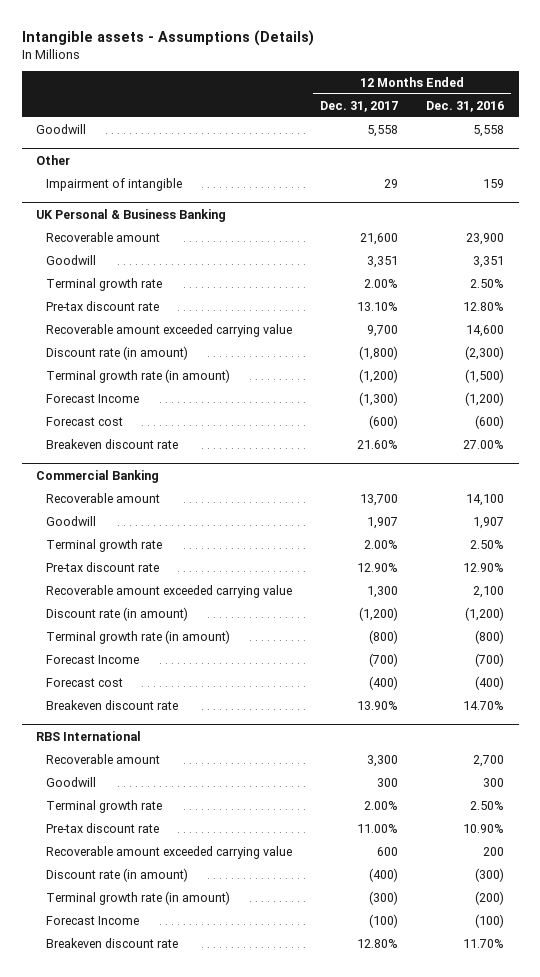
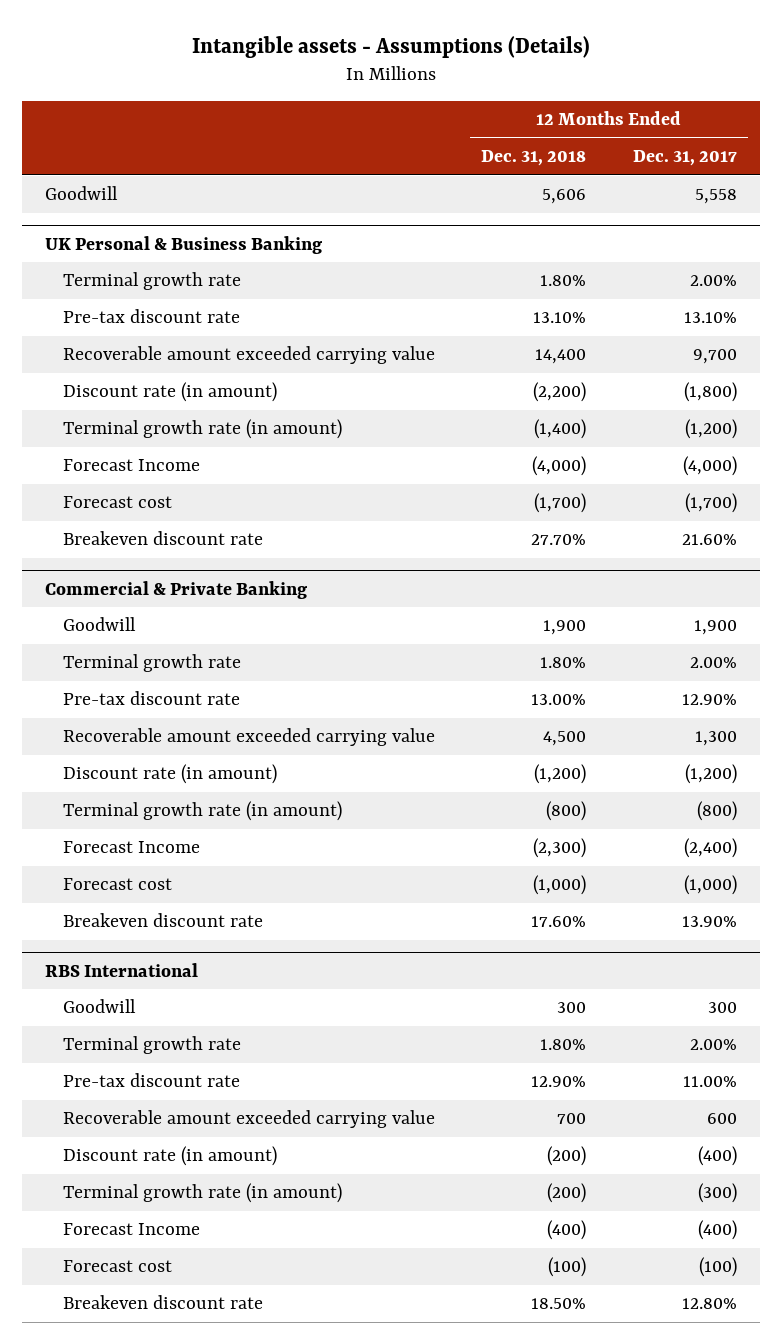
- | 12 Months Ended Dec. 31, 2017 | 12 Months Ended Dec. 31, 2016
+ | 12 Months Ended Dec. 31, 2018 | 12 Months Ended Dec. 31, 2017
- Other
- Impairment of intangible | 29 | 159
@ UK Personal & Business Banking
- Recoverable amount | 21,600 | 23,900
- Goodwill | 3,351 | 3,351
- Forecast Income | (1,300) | (1,200)
- Forecast cost | (600) | (600)
+ Forecast Income | (4,000) | (4,000)
+ Forecast cost | (1,700) | (1,700)
- Commercial Banking
- Recoverable amount | 13,700 | 14,100
- Goodwill | 1,907 | 1,907
+ Commercial & Private Banking
+ Goodwill | 1,900 | 1,900
- Forecast Income | (700) | (700)
- Forecast cost | (400) | (400)
+ Forecast Income | (2,300) | (2,400)
+ Forecast cost | (1,000) | (1,000)
@ RBS International
- Recoverable amount | 3,300 | 2,700
- Forecast Income | (100) | (100)
+ Forecast Income | (400) | (400)
+ Forecast cost | (100) | (100)

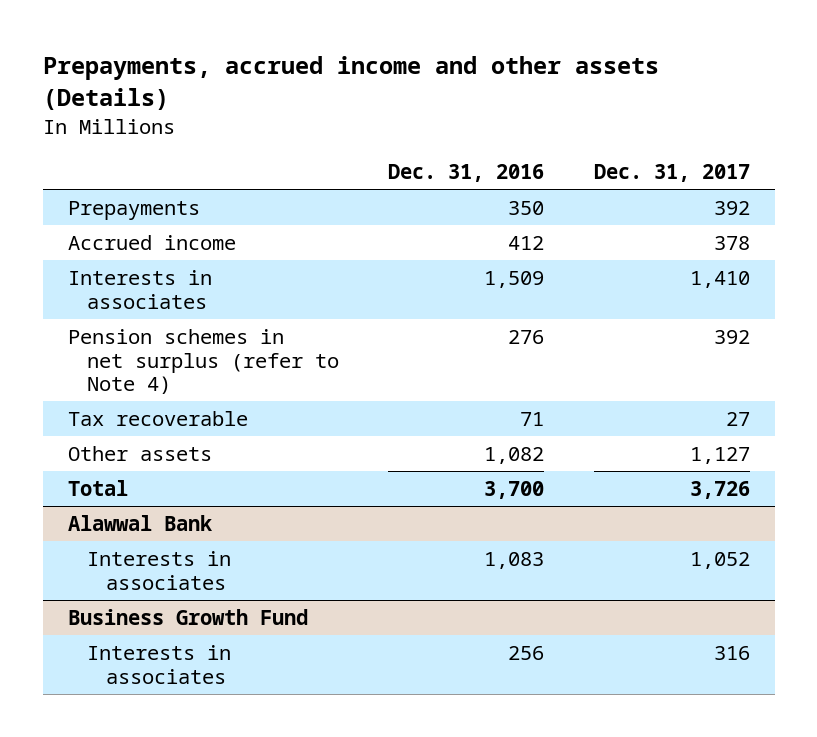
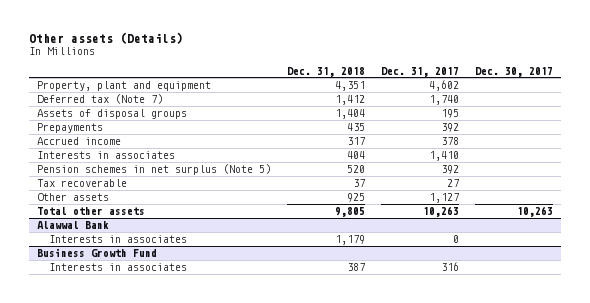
- Prepayments, accrued income and other assets (Details)
+ Other assets (Details)
- | Dec. 31, 2016 | Dec. 31, 2017
+ | Dec. 31, 2018 | Dec. 31, 2017 | Dec. 30, 2017
+ Property, plant and equipment | 4,351 | 4,602 |
+ Deferred tax (Note 7) | 1,412 | 1,740 |
+ Assets of disposal groups | 1,404 | 195 |
- Pension schemes in net surplus (refer to Note 4) | 276 | 392
+ Pension schemes in net surplus (Note 5) | 520 | 392 |
- Total | 3,700 | 3,726
+ Total other assets | 9,805 | 10,263 | 10,263
@ Alawwal Bank
- Interests in associates | 1,083 | 1,052
+ Interests in associates | 1,179 | 0 |

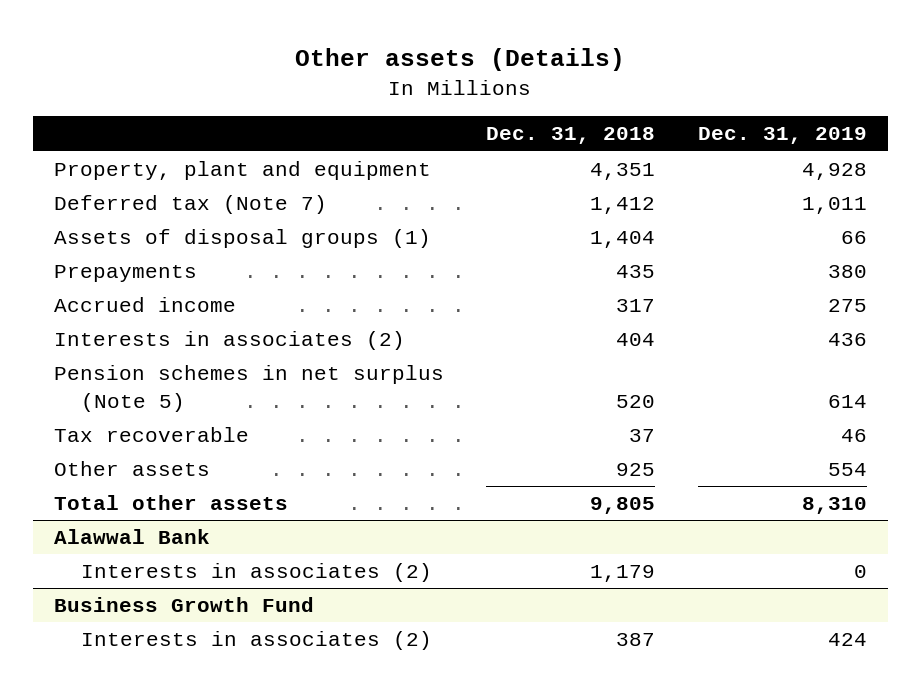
- | Dec. 31, 2018 | Dec. 31, 2017 | Dec. 30, 2017
+ | Dec. 31, 2018 | Dec. 31, 2019
- Assets of disposal groups | 1,404 | 195 |
+ Assets of disposal groups (1) | 1,404 | 66
- Interests in associates | 404 | 1,410 |
+ Interests in associates (2) | 404 | 436
@ Alawwal Bank
- Interests in associates | 1,179 | 0 |
+ Interests in associates (2) | 1,179 | 0
@ Business Growth Fund
- Interests in associates | 387 | 316 |
+ Interests in associates (2) | 387 | 424

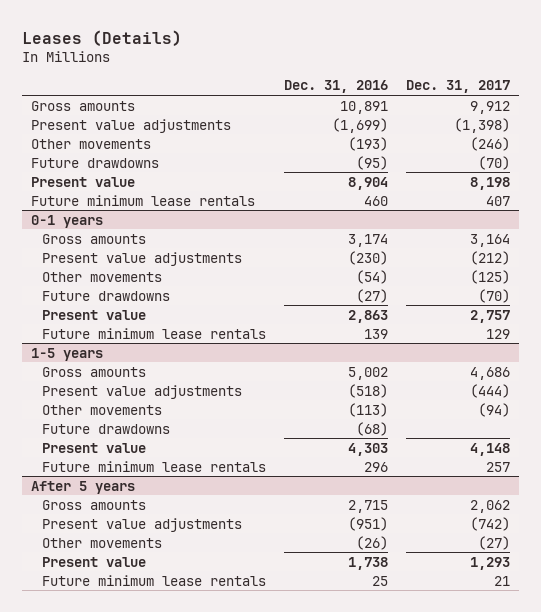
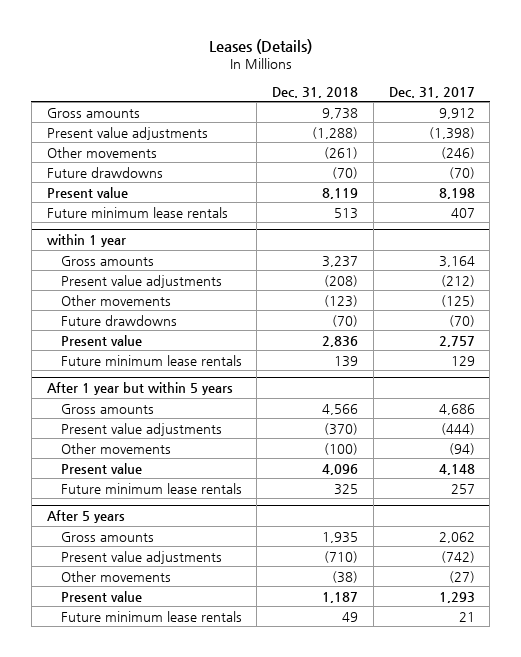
- | Dec. 31, 2016 | Dec. 31, 2017
+ | Dec. 31, 2018 | Dec. 31, 2017
- 0-1 years
+ within 1 year
- 1-5 years
+ After 1 year but within 5 years
- Future drawdowns | (68) |

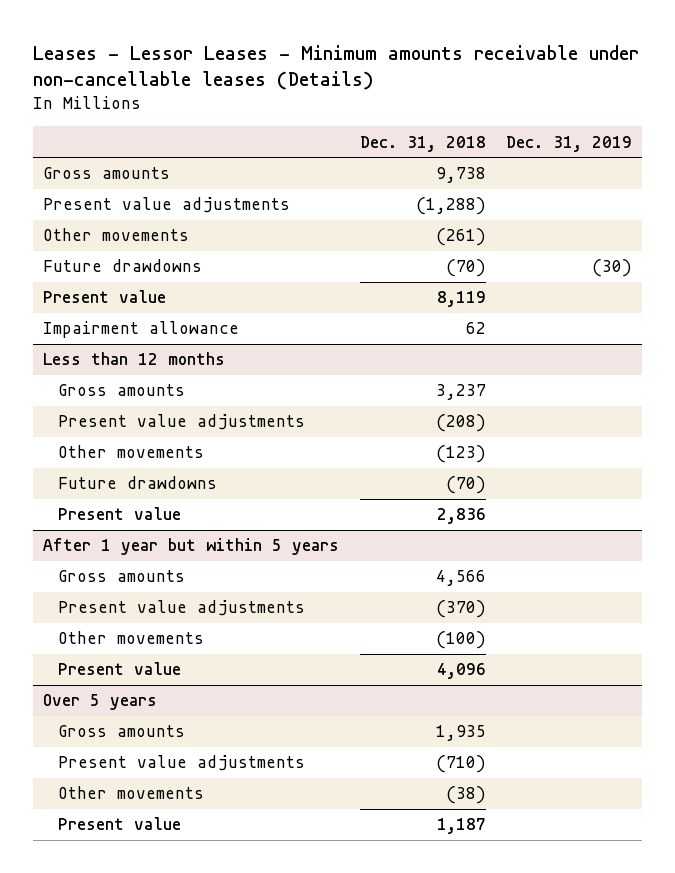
- Leases (Details)
+ Leases - Lessor Leases - Minimum amounts receivable under non-cancellable leases (Details)
- | Dec. 31, 2018 | Dec. 31, 2017
+ | Dec. 31, 2018 | Dec. 31, 2019
- Future minimum lease rentals | 513 | 407
- within 1 year
+ Impairment allowance | 62 |
+ Less than 12 months
- Future minimum lease rentals | 139 | 129
@ After 1 year but within 5 years
- Future minimum lease rentals | 325 | 257
- After 5 years
+ Over 5 years
- Future minimum lease rentals | 49 | 21

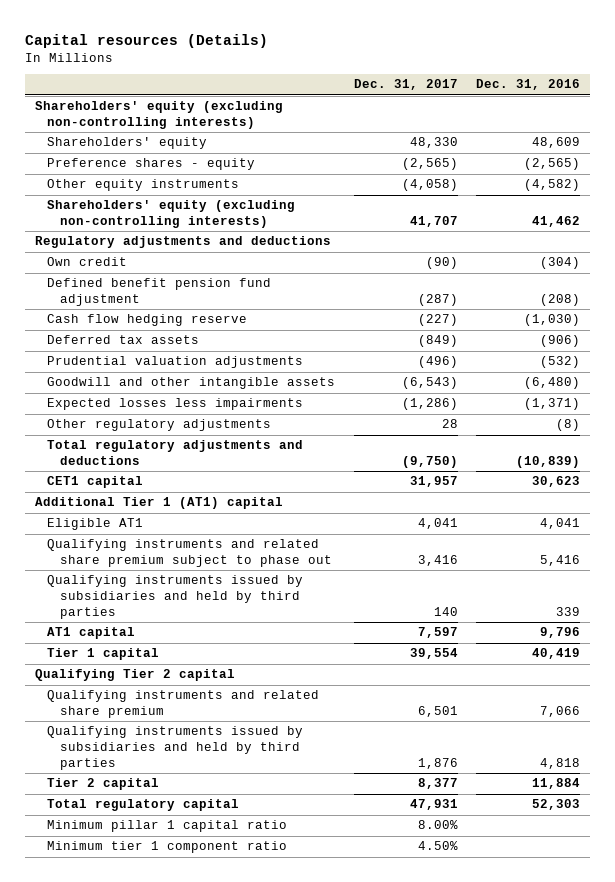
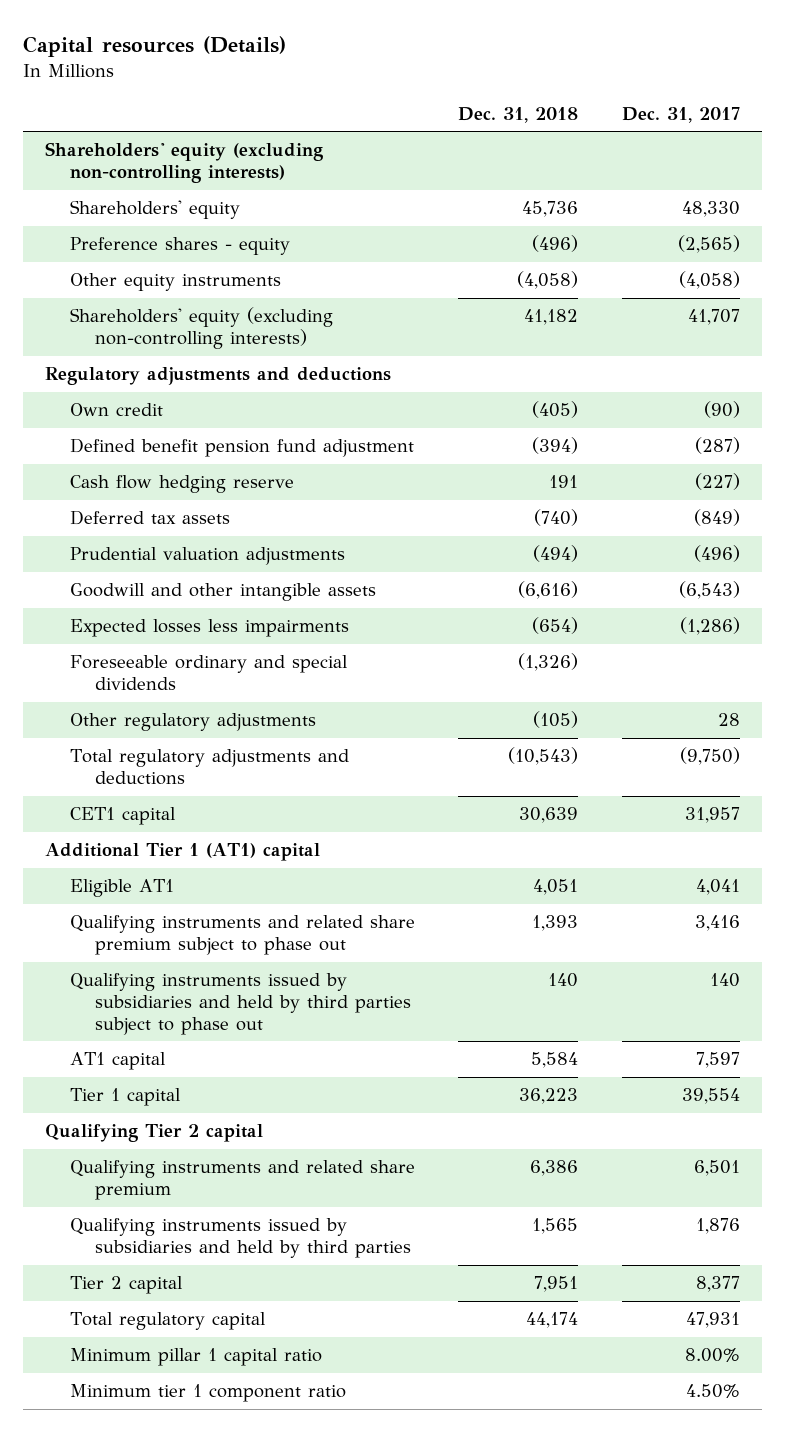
- | Dec. 31, 2017 | Dec. 31, 2016
+ | Dec. 31, 2018 | Dec. 31, 2017
+ Foreseeable ordinary and special dividends | (1,326) |
- Qualifying instruments issued by subsidiaries and held by third parties | 140 | 339
+ Qualifying instruments issued by subsidiaries and held by third parties subject to phase out | 140 | 140

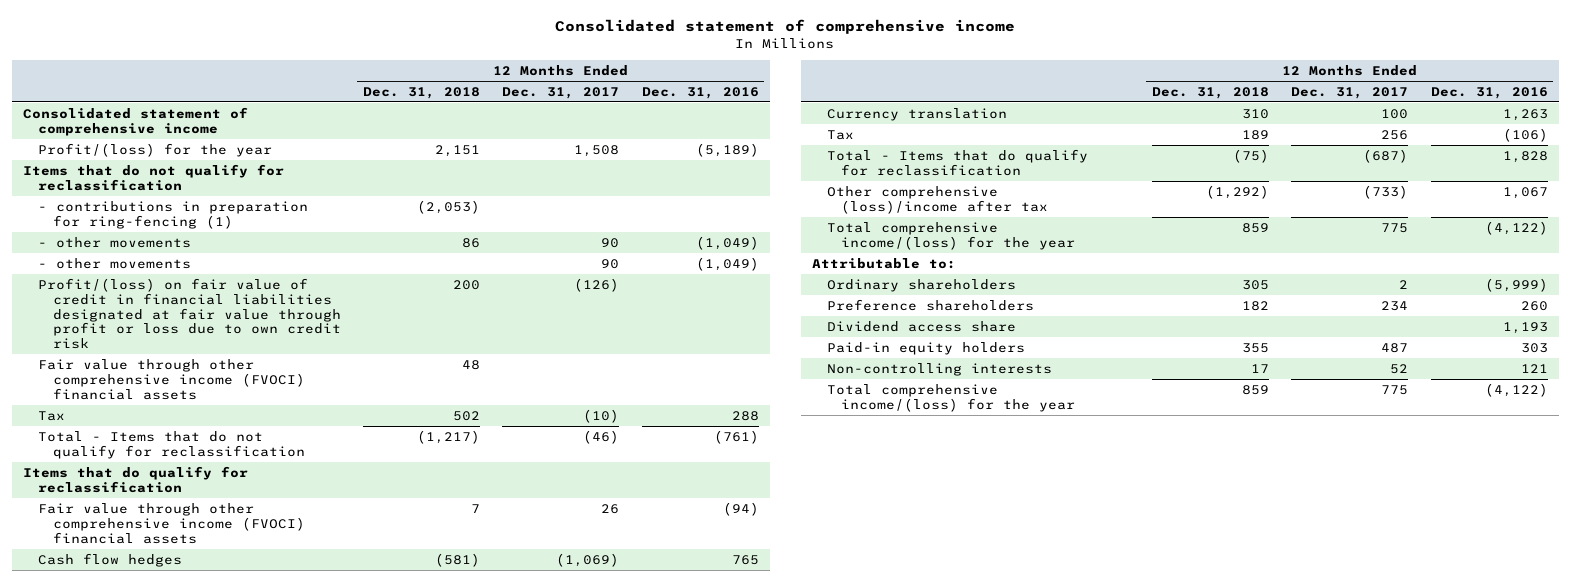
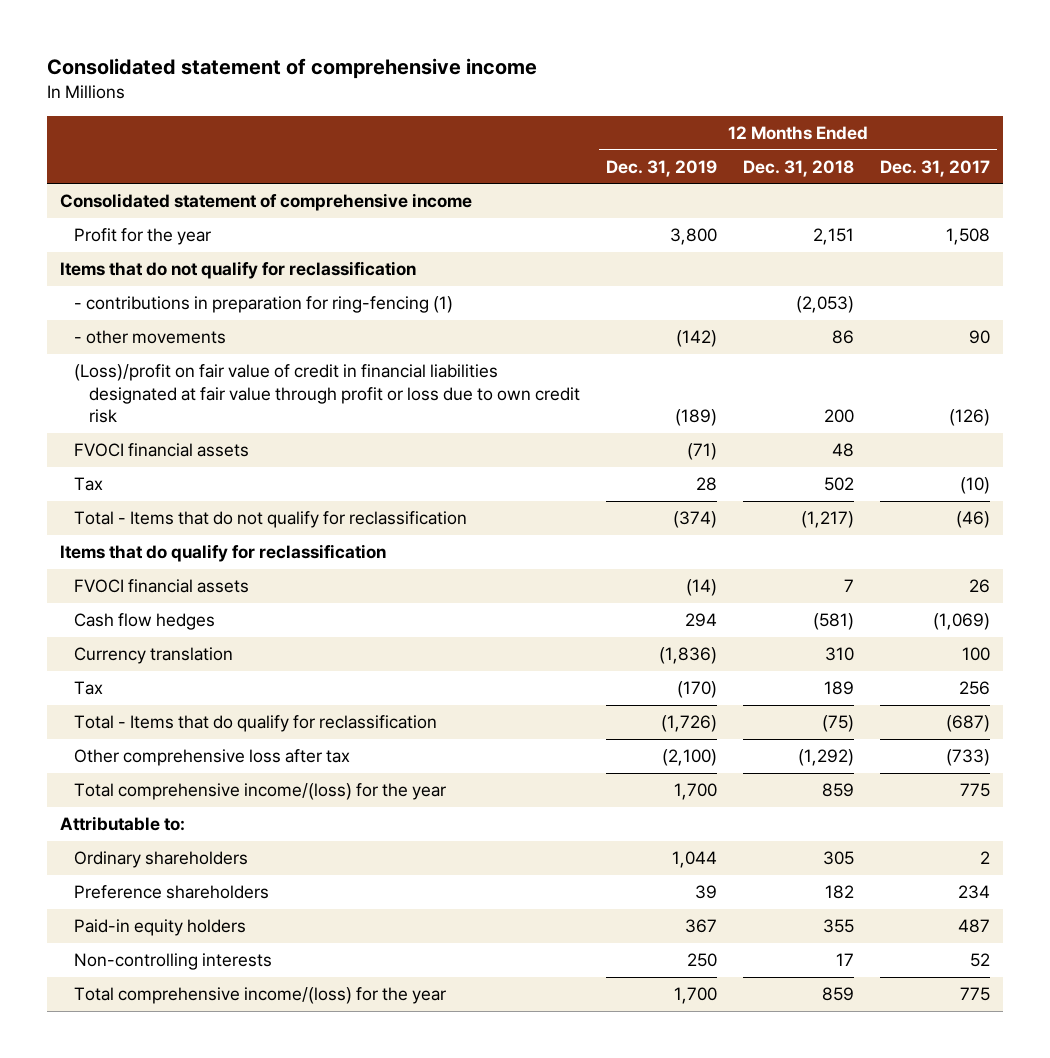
- | 12 Months Ended Dec. 31, 2018 | 12 Months Ended Dec. 31, 2017 | 12 Months Ended Dec. 31, 2016
+ | 12 Months Ended Dec. 31, 2019 | 12 Months Ended Dec. 31, 2018 | 12 Months Ended Dec. 31, 2017
- Profit/(loss) for the year | 2,151 | 1,508 | (5,189)
+ Profit for the year | 3,800 | 2,151 | 1,508
- - other movements | | 90 | (1,049)
- Profit/(loss) on fair value of credit in financial liabilities designated at fair value through profit or loss due to own credit risk | 200 | (126) |
- Fair value through other comprehensive income (FVOCI) financial assets | 48 | |
+ (Loss)/profit on fair value of credit in financial liabilities designated at fair value through profit or loss due to own credit risk | (189) | 200 | (126)
+ FVOCI financial assets | (71) | 48 |
- Fair value through other comprehensive income (FVOCI) financial assets | 7 | 26 | (94)
+ FVOCI financial assets | (14) | 7 | 26
- Other comprehensive (loss)/income after tax | (1,292) | (733) | 1,067
+ Other comprehensive loss after tax | (2,100) | (1,292) | (733)
- Dividend access share | | | 1,193

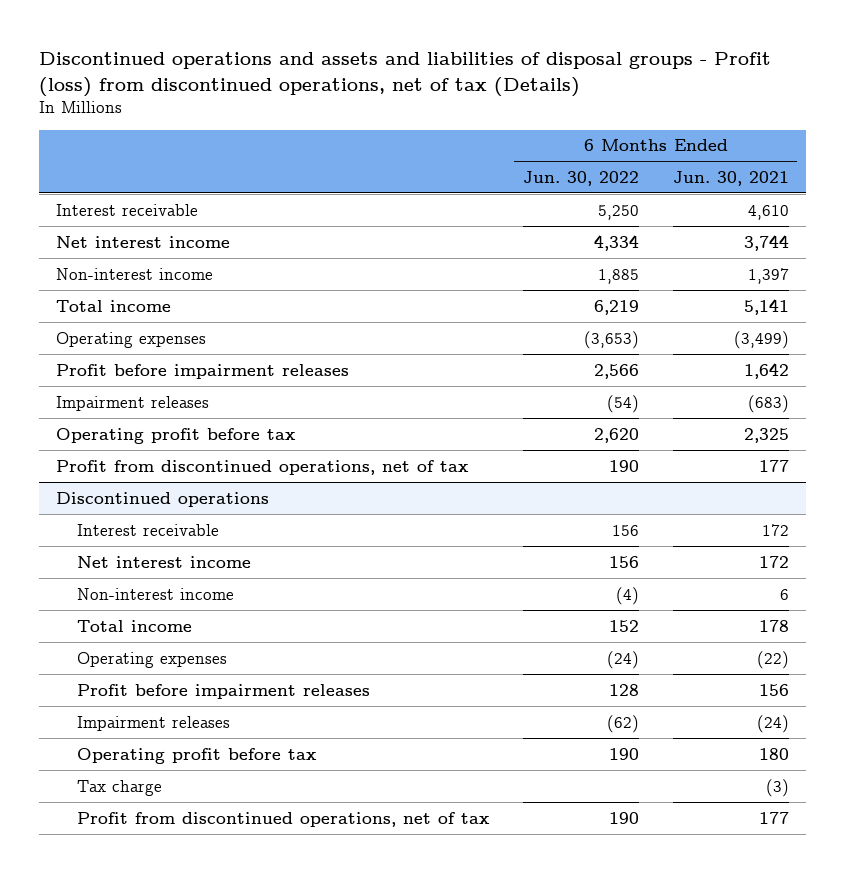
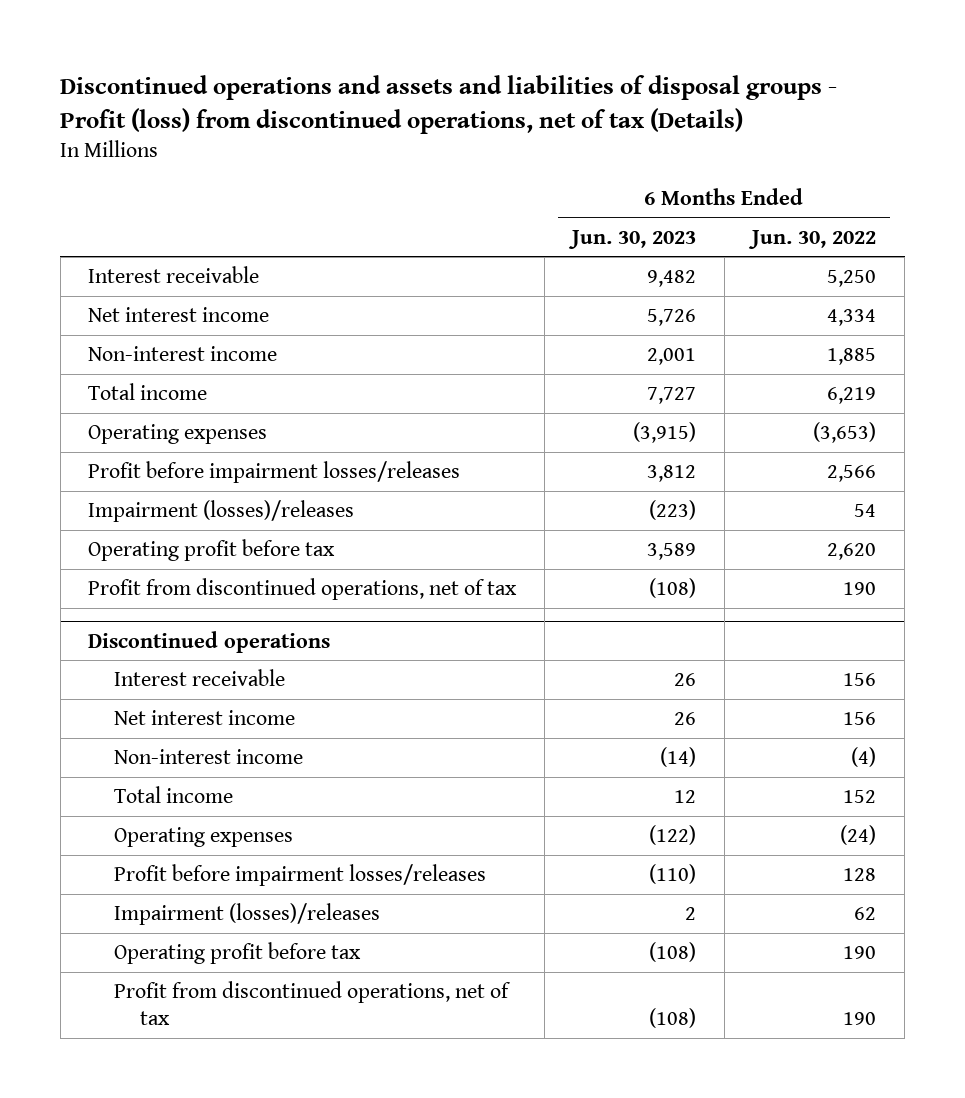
- | 6 Months Ended Jun. 30, 2022 | 6 Months Ended Jun. 30, 2021
+ | 6 Months Ended Jun. 30, 2023 | 6 Months Ended Jun. 30, 2022
- Profit before impairment releases | 2,566 | 1,642
- Impairment releases | (54) | (683)
+ Profit before impairment losses/releases | 3,812 | 2,566
+ Impairment (losses)/releases | (223) | 54
@ Discontinued operations
- Profit before impairment releases | 128 | 156
- Impairment releases | (62) | (24)
+ Profit before impairment losses/releases | (110) | 128
+ Impairment (losses)/releases | 2 | 62
- Tax charge | | (3)

